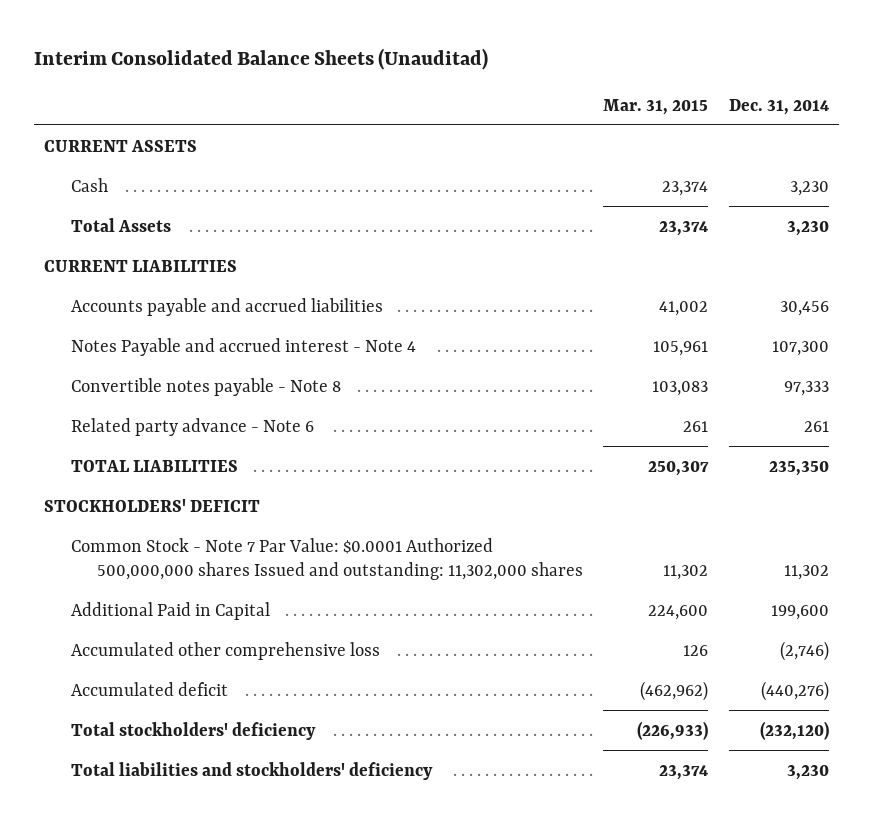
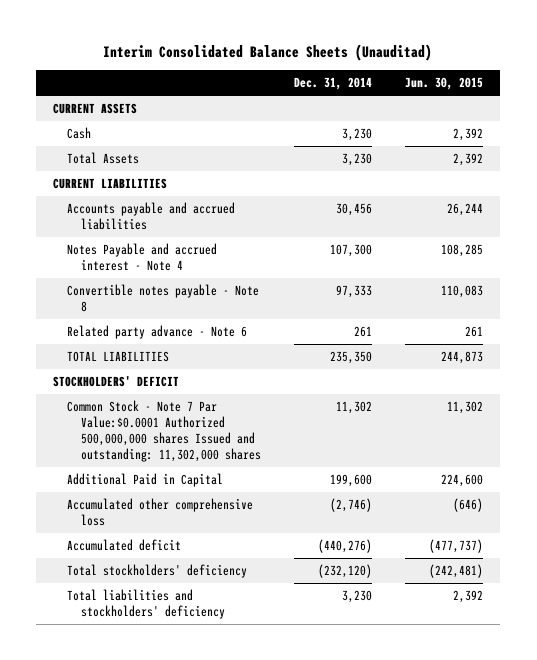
- | Mar. 31, 2015 | Dec. 31, 2014
+ | Dec. 31, 2014 | Jun. 30, 2015
- Common Stock - Note 7 Par Value: $0.0001 Authorized 500,000,000 shares Issued and outstanding: 11,302,000 shares | 11,302 | 11,302
+ Common Stock - Note 7 Par Value:$0.0001 Authorized 500,000,000 shares Issued and outstanding: 11,302,000 shares | 11,302 | 11,302

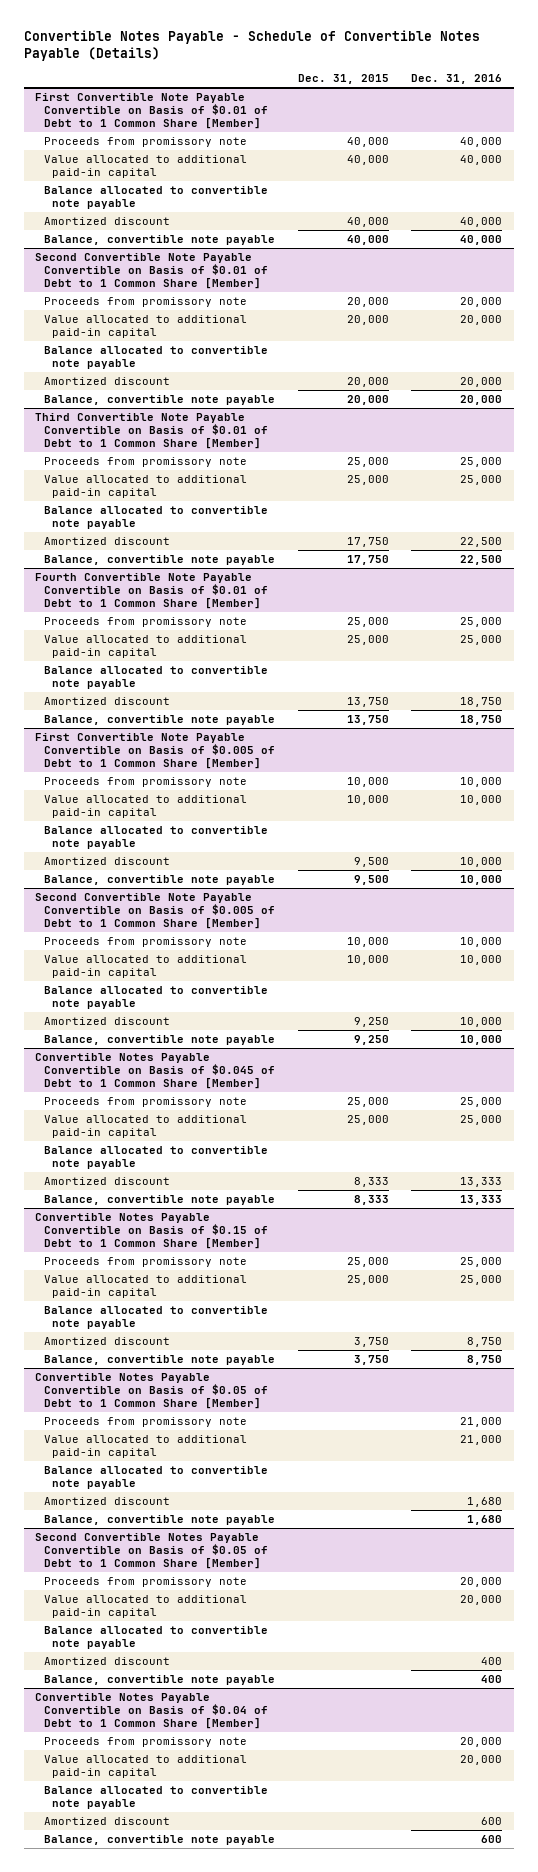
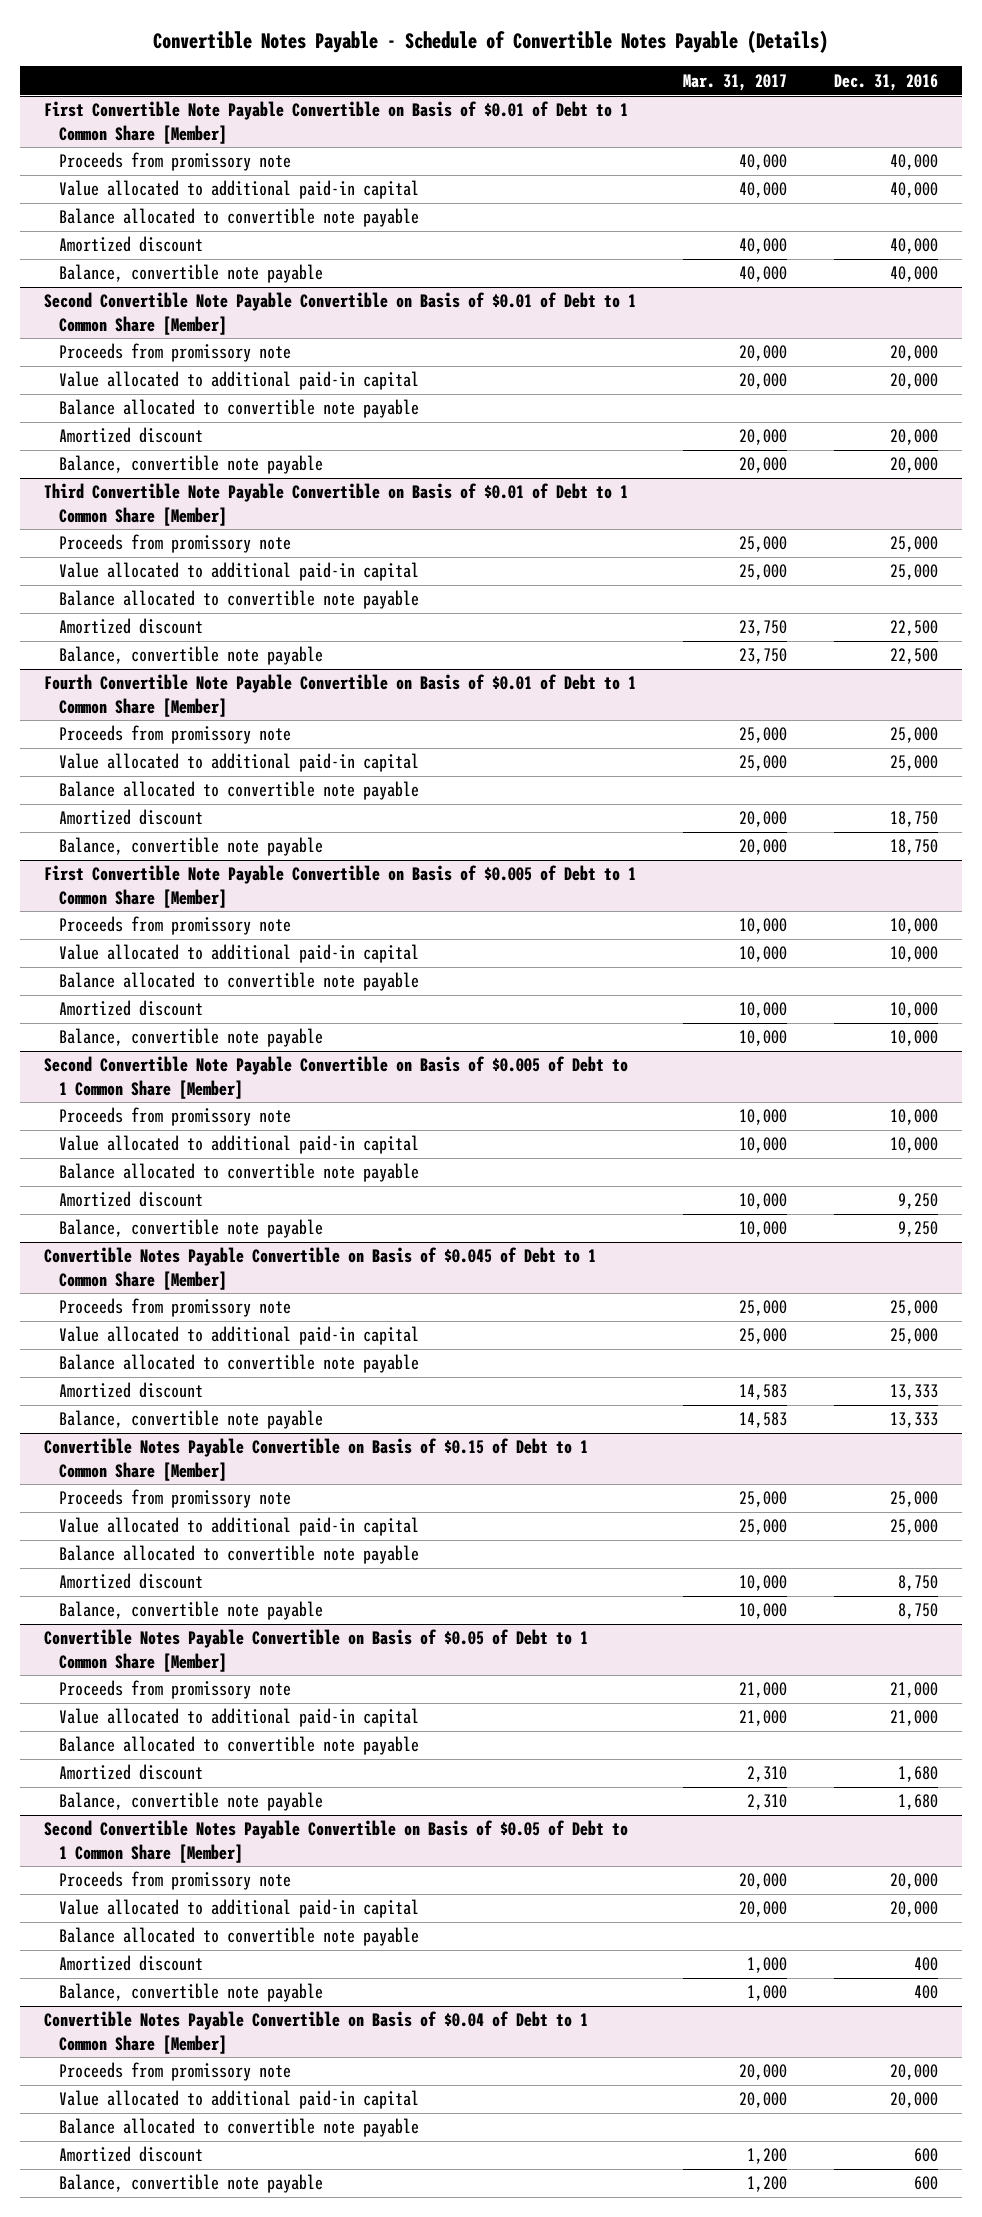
- | Dec. 31, 2015 | Dec. 31, 2016
+ | Mar. 31, 2017 | Dec. 31, 2016
@ Second Convertible Note Payable Convertible on Basis of $0.005 of Debt to 1 Common Share [Member]
- Amortized discount | 9,250 | 10,000
- Balance, convertible note payable | 9,250 | 10,000
+ Amortized discount | 10,000 | 9,250
+ Balance, convertible note payable | 10,000 | 9,250

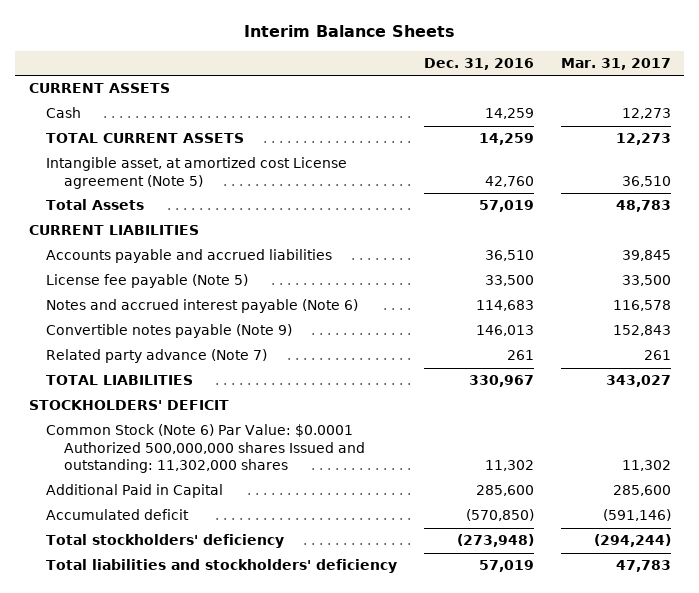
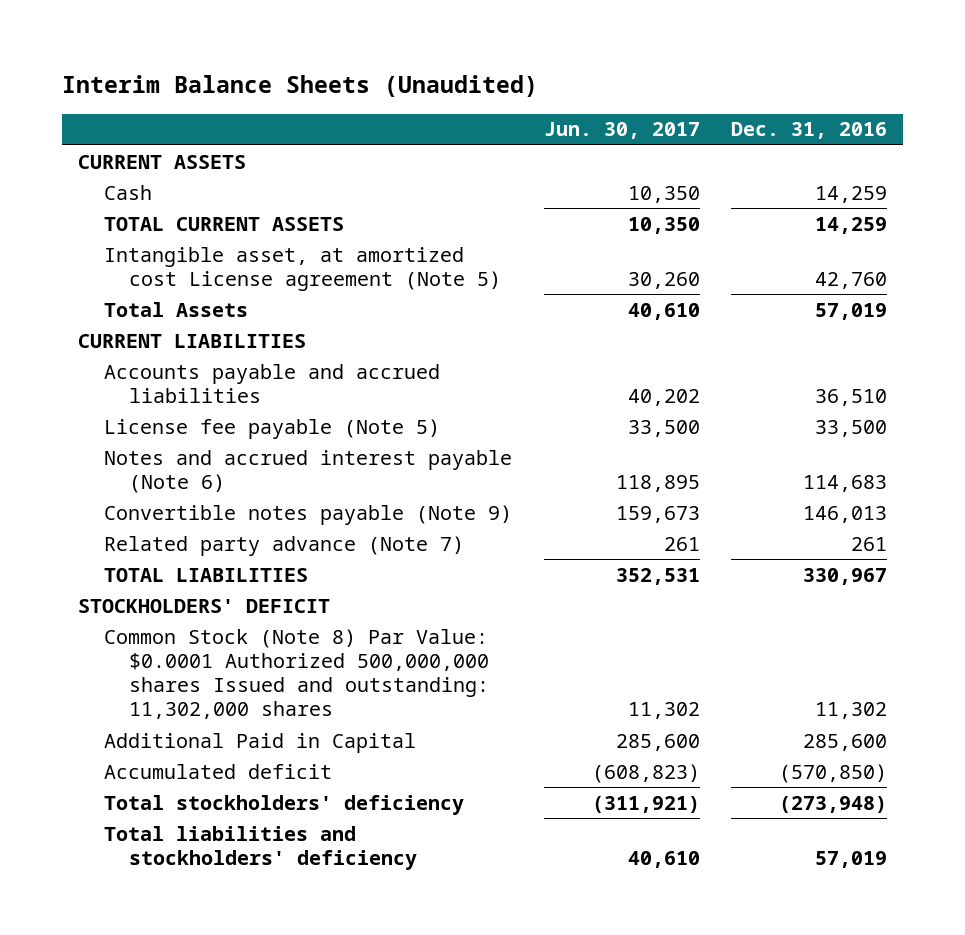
- Interim Balance Sheets
+ Interim Balance Sheets (Unaudited)
- | Dec. 31, 2016 | Mar. 31, 2017
+ | Jun. 30, 2017 | Dec. 31, 2016
- Common Stock (Note 6) Par Value: $0.0001 Authorized 500,000,000 shares Issued and outstanding: 11,302,000 shares | 11,302 | 11,302
+ Common Stock (Note 8) Par Value: $0.0001 Authorized 500,000,000 shares Issued and outstanding: 11,302,000 shares | 11,302 | 11,302

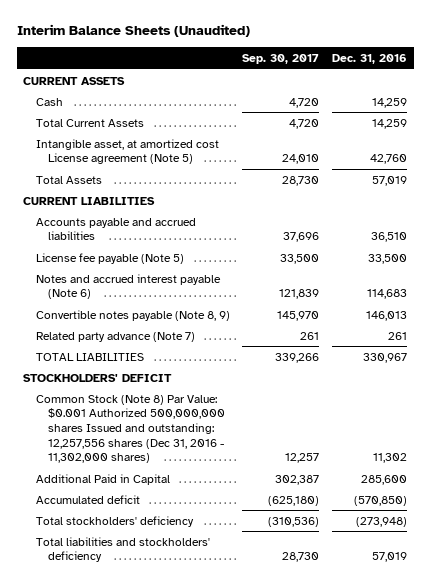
- | Jun. 30, 2017 | Dec. 31, 2016
+ | Sep. 30, 2017 | Dec. 31, 2016
- TOTAL CURRENT ASSETS | 10,350 | 14,259
+ Total Current Assets | 4,720 | 14,259
- Convertible notes payable (Note 9) | 159,673 | 146,013
+ Convertible notes payable (Note 8, 9) | 145,970 | 146,013
- Common Stock (Note 8) Par Value: $0.0001 Authorized 500,000,000 shares Issued and outstanding: 11,302,000 shares | 11,302 | 11,302
+ Common Stock (Note 8) Par Value: $0.001 Authorized 500,000,000 shares Issued and outstanding: 12,257,556 shares (Dec 31, 2016 - 11,302,000 shares) | 12,257 | 11,302

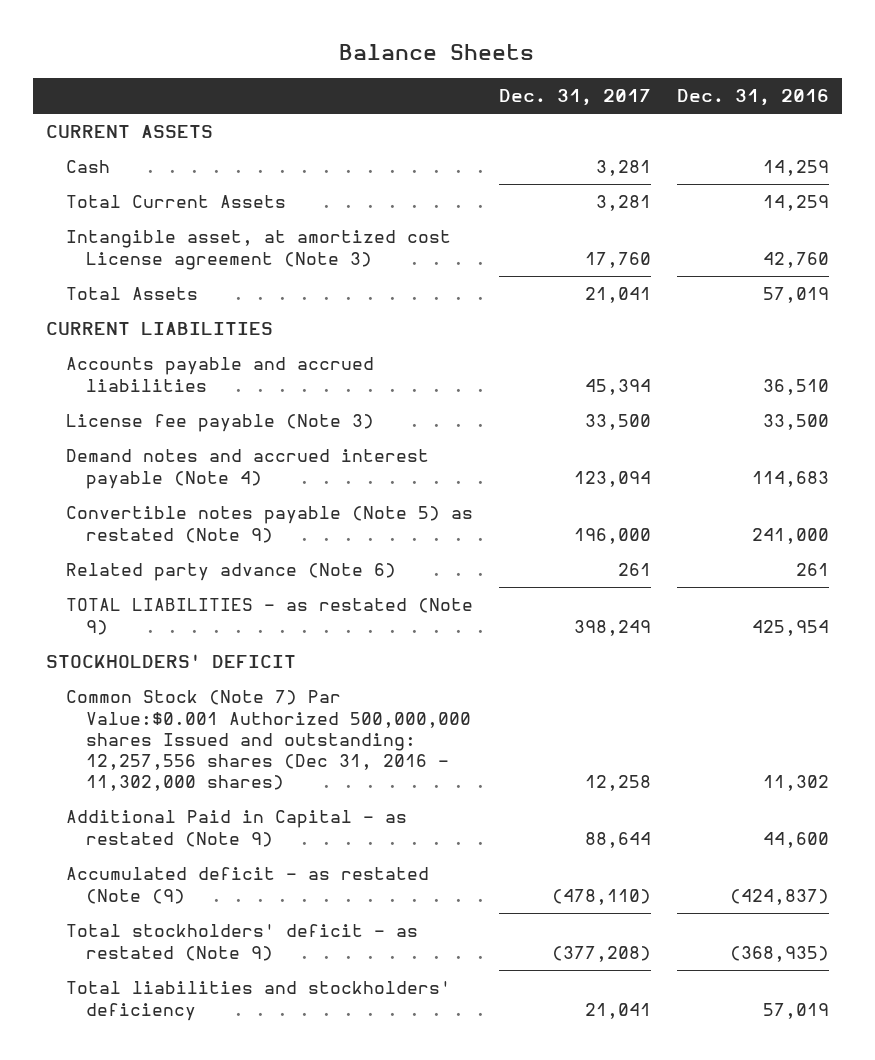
- Interim Balance Sheets (Unaudited)
+ Balance Sheets
- | Sep. 30, 2017 | Dec. 31, 2016
+ | Dec. 31, 2017 | Dec. 31, 2016
- Intangible asset, at amortized cost License agreement (Note 5) | 24,010 | 42,760
+ Intangible asset, at amortized cost License agreement (Note 3) | 17,760 | 42,760
- License fee payable (Note 5) | 33,500 | 33,500
- Notes and accrued interest payable (Note 6) | 121,839 | 114,683
- Convertible notes payable (Note 8, 9) | 145,970 | 146,013
- Related party advance (Note 7) | 261 | 261
- TOTAL LIABILITIES | 339,266 | 330,967
+ License fee payable (Note 3) | 33,500 | 33,500
+ Demand notes and accrued interest payable (Note 4) | 123,094 | 114,683
+ Convertible notes payable (Note 5) as restated (Note 9) | 196,000 | 241,000
+ Related party advance (Note 6) | 261 | 261
+ TOTAL LIABILITIES - as restated (Note 9) | 398,249 | 425,954
- Common Stock (Note 8) Par Value: $0.001 Authorized 500,000,000 shares Issued and outstanding: 12,257,556 shares (Dec 31, 2016 - 11,302,000 shares) | 12,257 | 11,302
- Additional Paid in Capital | 302,387 | 285,600
- Accumulated deficit | (625,180) | (570,850)
- Total stockholders' deficiency | (310,536) | (273,948)
+ Common Stock (Note 7) Par Value:$0.001 Authorized 500,000,000 shares Issued and outstanding: 12,257,556 shares (Dec 31, 2016 - 11,302,000 shares) | 12,258 | 11,302
+ Additional Paid in Capital - as restated (Note 9) | 88,644 | 44,600
+ Accumulated deficit - as restated (Note (9) | (478,110) | (424,837)
+ Total stockholders' deficit - as restated (Note 9) | (377,208) | (368,935)

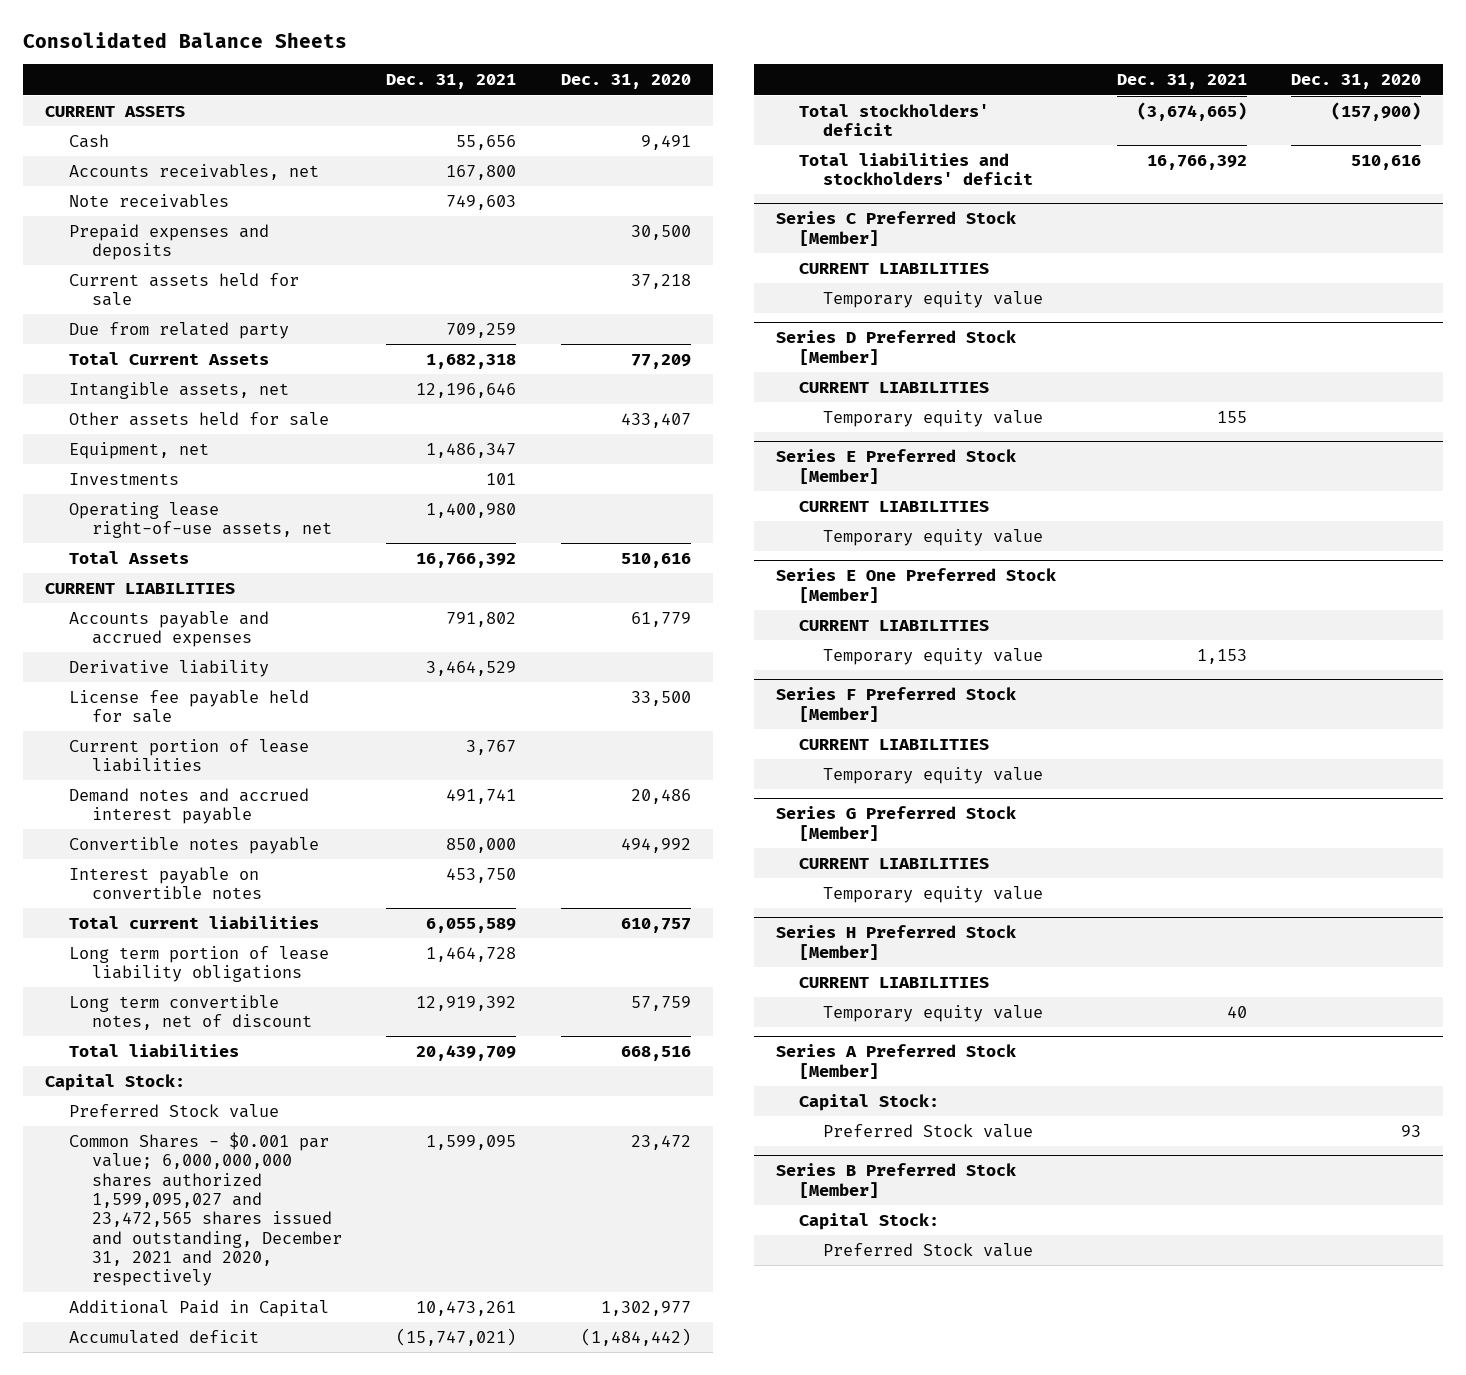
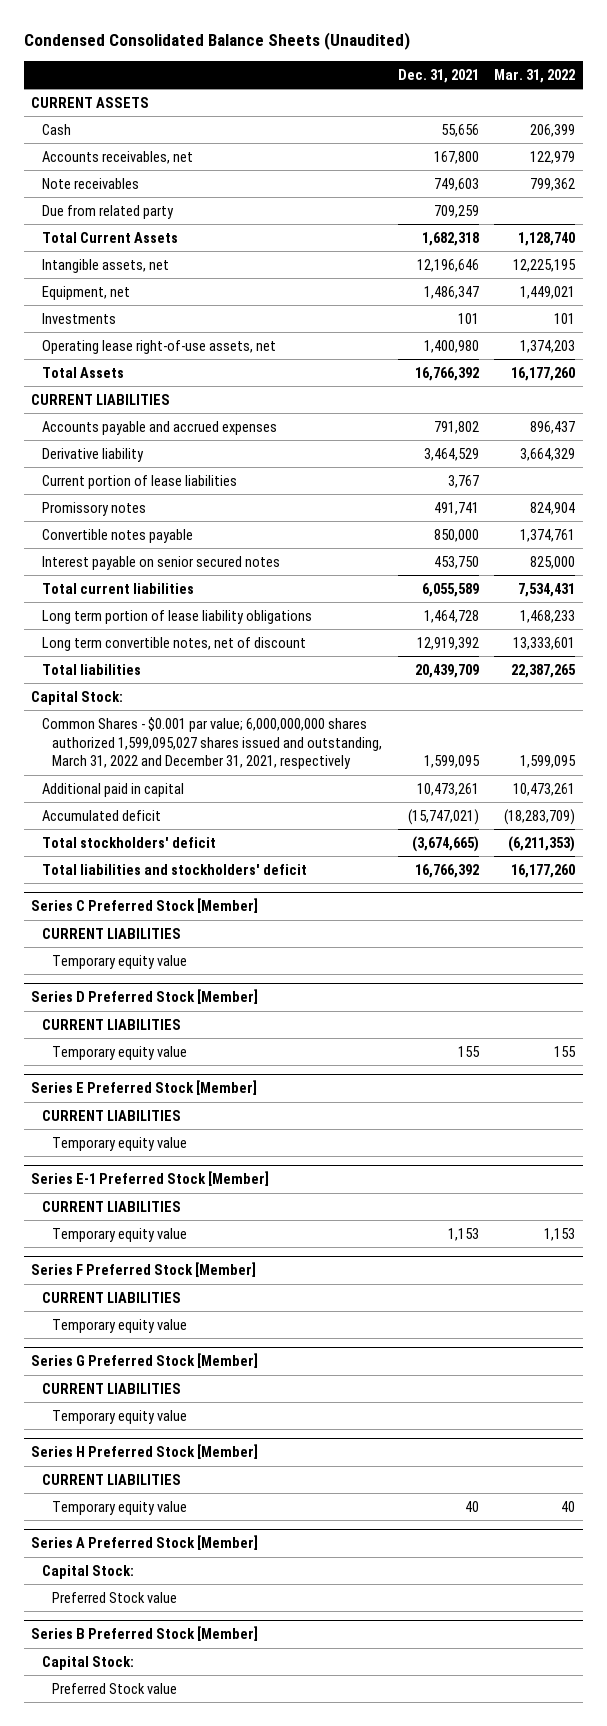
- Consolidated Balance Sheets
+ Condensed Consolidated Balance Sheets (Unaudited)
- | Dec. 31, 2021 | Dec. 31, 2020
+ | Dec. 31, 2021 | Mar. 31, 2022
- Prepaid expenses and deposits | | 30,500
- Current assets held for sale | | 37,218
- Other assets held for sale | | 433,407
- License fee payable held for sale | | 33,500
- Demand notes and accrued interest payable | 491,741 | 20,486
+ Promissory notes | 491,741 | 824,904
- Interest payable on convertible notes | 453,750 |
+ Interest payable on senior secured notes | 453,750 | 825,000
- Preferred Stock value
- Common Shares - $0.001 par value; 6,000,000,000 shares authorized 1,599,095,027 and 23,472,565 shares issued and outstanding, December 31, 2021 and 2020, respectively | 1,599,095 | 23,472
- Additional Paid in Capital | 10,473,261 | 1,302,977
+ Common Shares - $0.001 par value; 6,000,000,000 shares authorized 1,599,095,027 shares issued and outstanding, March 31, 2022 and December 31, 2021, respectively | 1,599,095 | 1,599,095
+ Additional paid in capital | 10,473,261 | 10,473,261
- Series E One Preferred Stock [Member]
+ Series E-1 Preferred Stock [Member]

